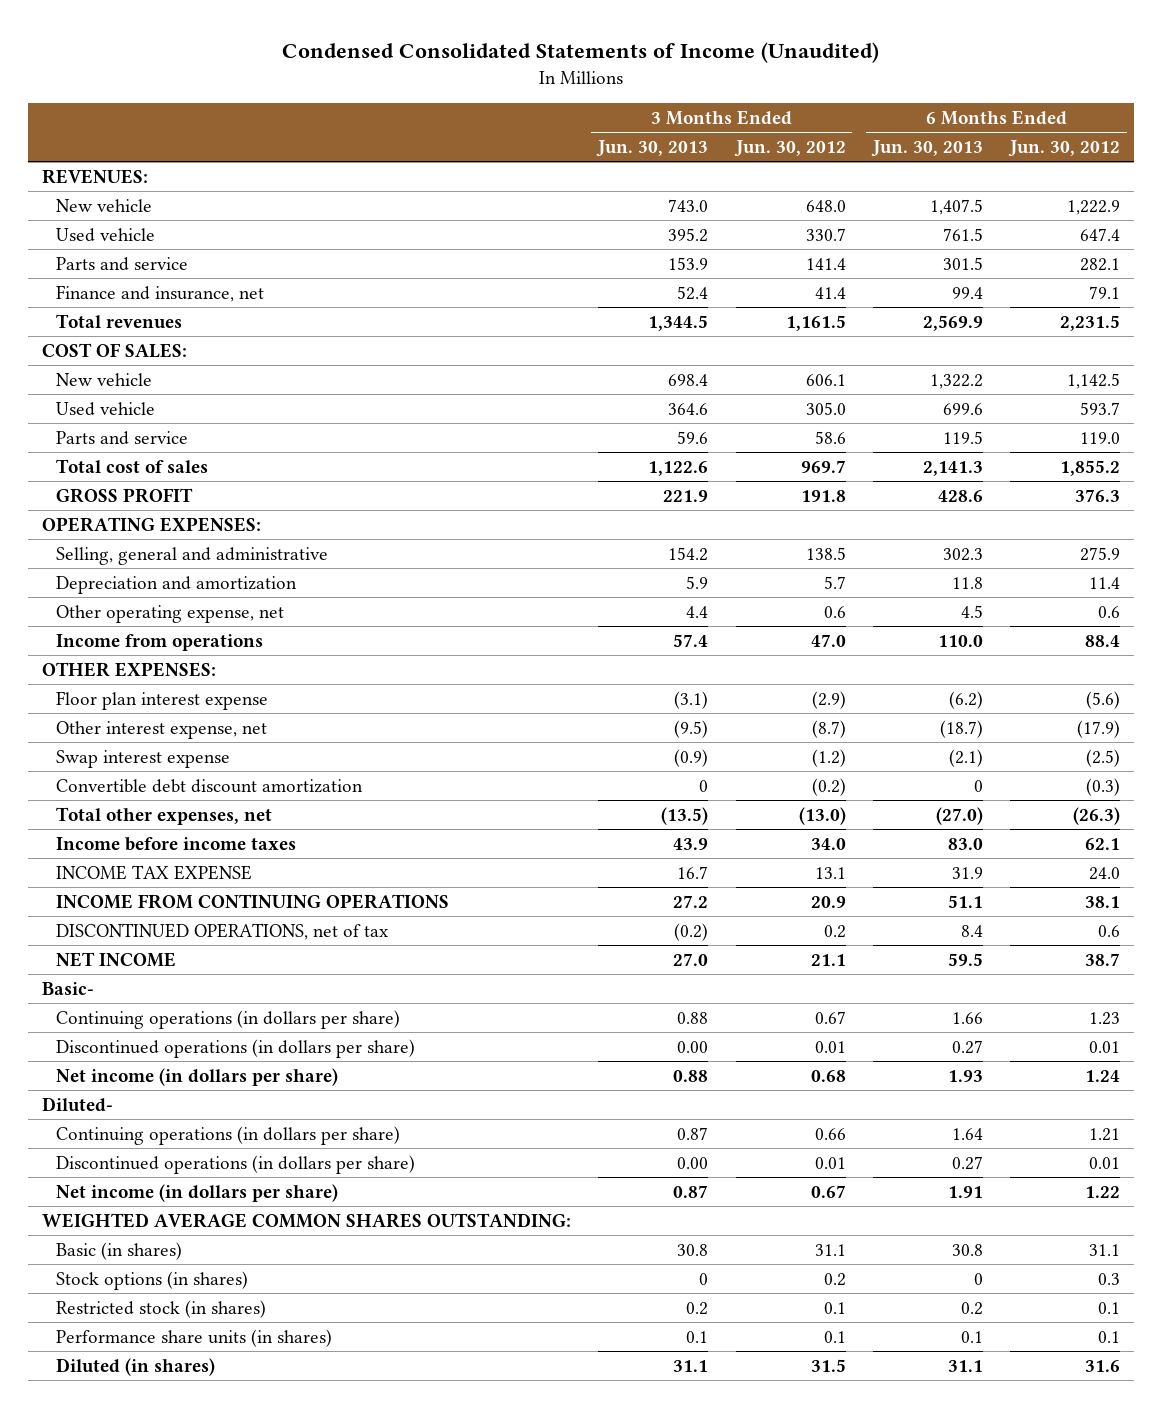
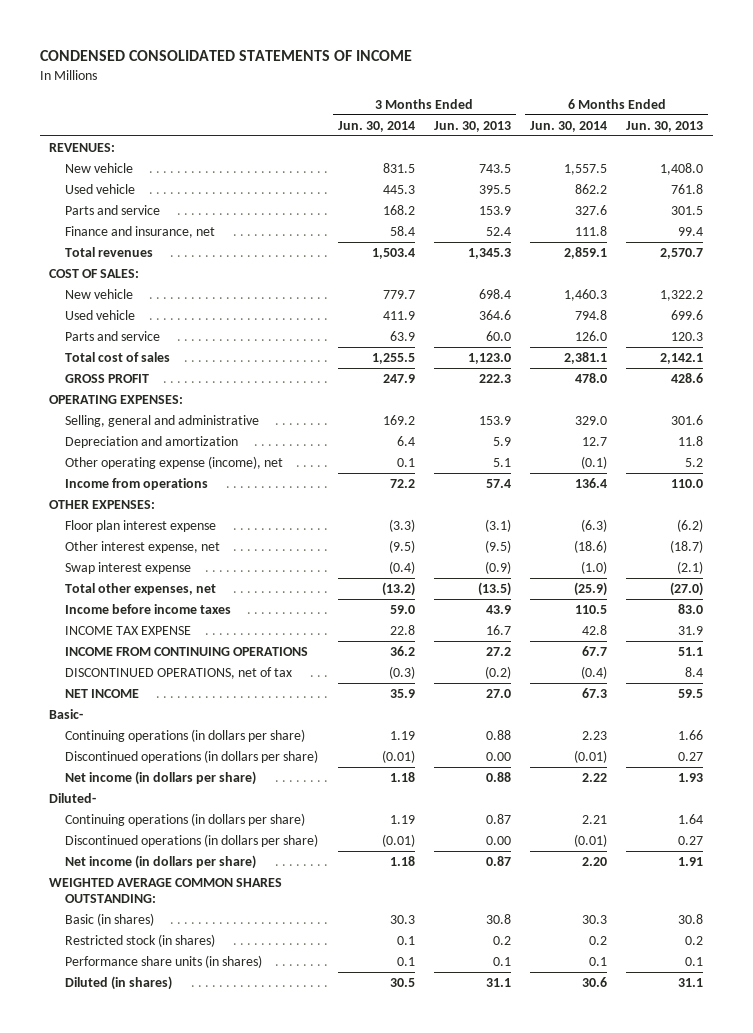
- Condensed Consolidated Statements of Income (Unaudited)
+ CONDENSED CONSOLIDATED STATEMENTS OF INCOME
- | 3 Months Ended Jun. 30, 2013 | 3 Months Ended Jun. 30, 2012 | 6 Months Ended Jun. 30, 2013 | 6 Months Ended Jun. 30, 2012
+ | 3 Months Ended Jun. 30, 2014 | 3 Months Ended Jun. 30, 2013 | 6 Months Ended Jun. 30, 2014 | 6 Months Ended Jun. 30, 2013
- New vehicle | 743.0 | 648.0 | 1,407.5 | 1,222.9
- Used vehicle | 395.2 | 330.7 | 761.5 | 647.4
+ New vehicle | 831.5 | 743.5 | 1,557.5 | 1,408.0
+ Used vehicle | 445.3 | 395.5 | 862.2 | 761.8
- Total revenues | 1,344.5 | 1,161.5 | 2,569.9 | 2,231.5
+ Total revenues | 1,503.4 | 1,345.3 | 2,859.1 | 2,570.7
- Parts and service | 59.6 | 58.6 | 119.5 | 119.0
- Total cost of sales | 1,122.6 | 969.7 | 2,141.3 | 1,855.2
- GROSS PROFIT | 221.9 | 191.8 | 428.6 | 376.3
+ Parts and service | 63.9 | 60.0 | 126.0 | 120.3
+ Total cost of sales | 1,255.5 | 1,123.0 | 2,381.1 | 2,142.1
+ GROSS PROFIT | 247.9 | 222.3 | 478.0 | 428.6
- Selling, general and administrative | 154.2 | 138.5 | 302.3 | 275.9
+ Selling, general and administrative | 169.2 | 153.9 | 329.0 | 301.6
- Other operating expense, net | 4.4 | 0.6 | 4.5 | 0.6
+ Other operating expense (income), net | 0.1 | 5.1 | (0.1) | 5.2
- Convertible debt discount amortization | 0 | (0.2) | 0 | (0.3)
- Stock options (in shares) | 0 | 0.2 | 0 | 0.3

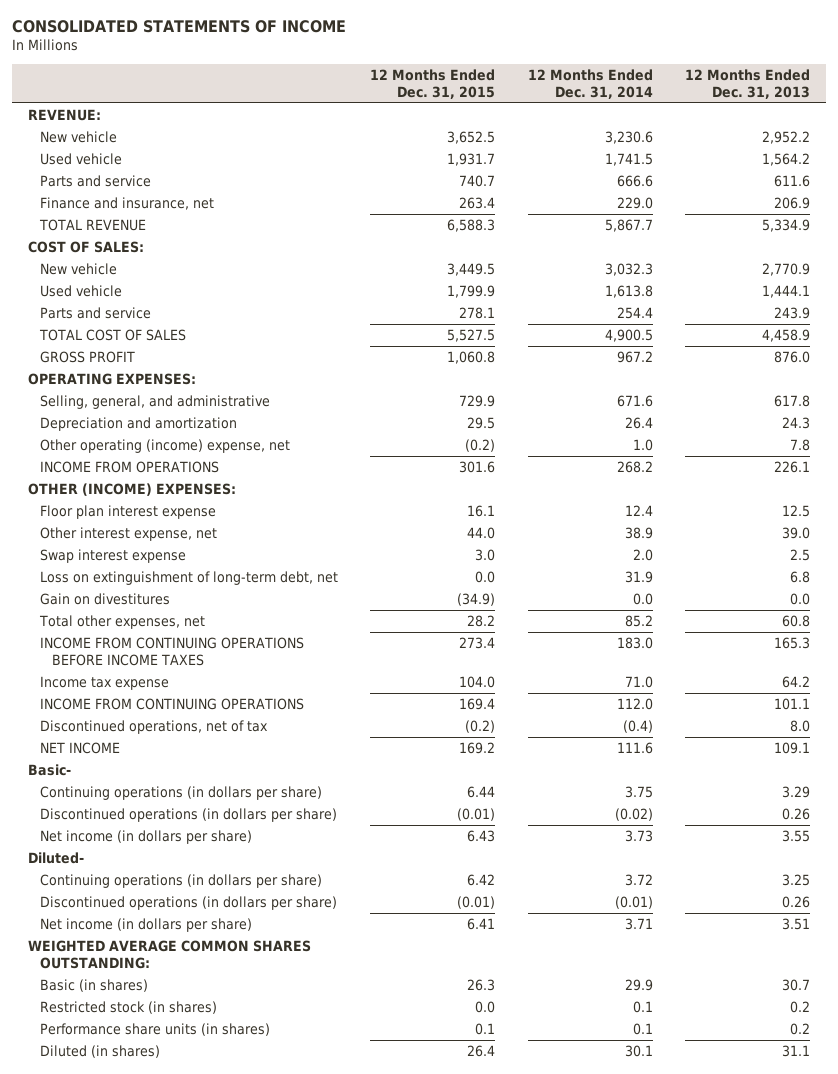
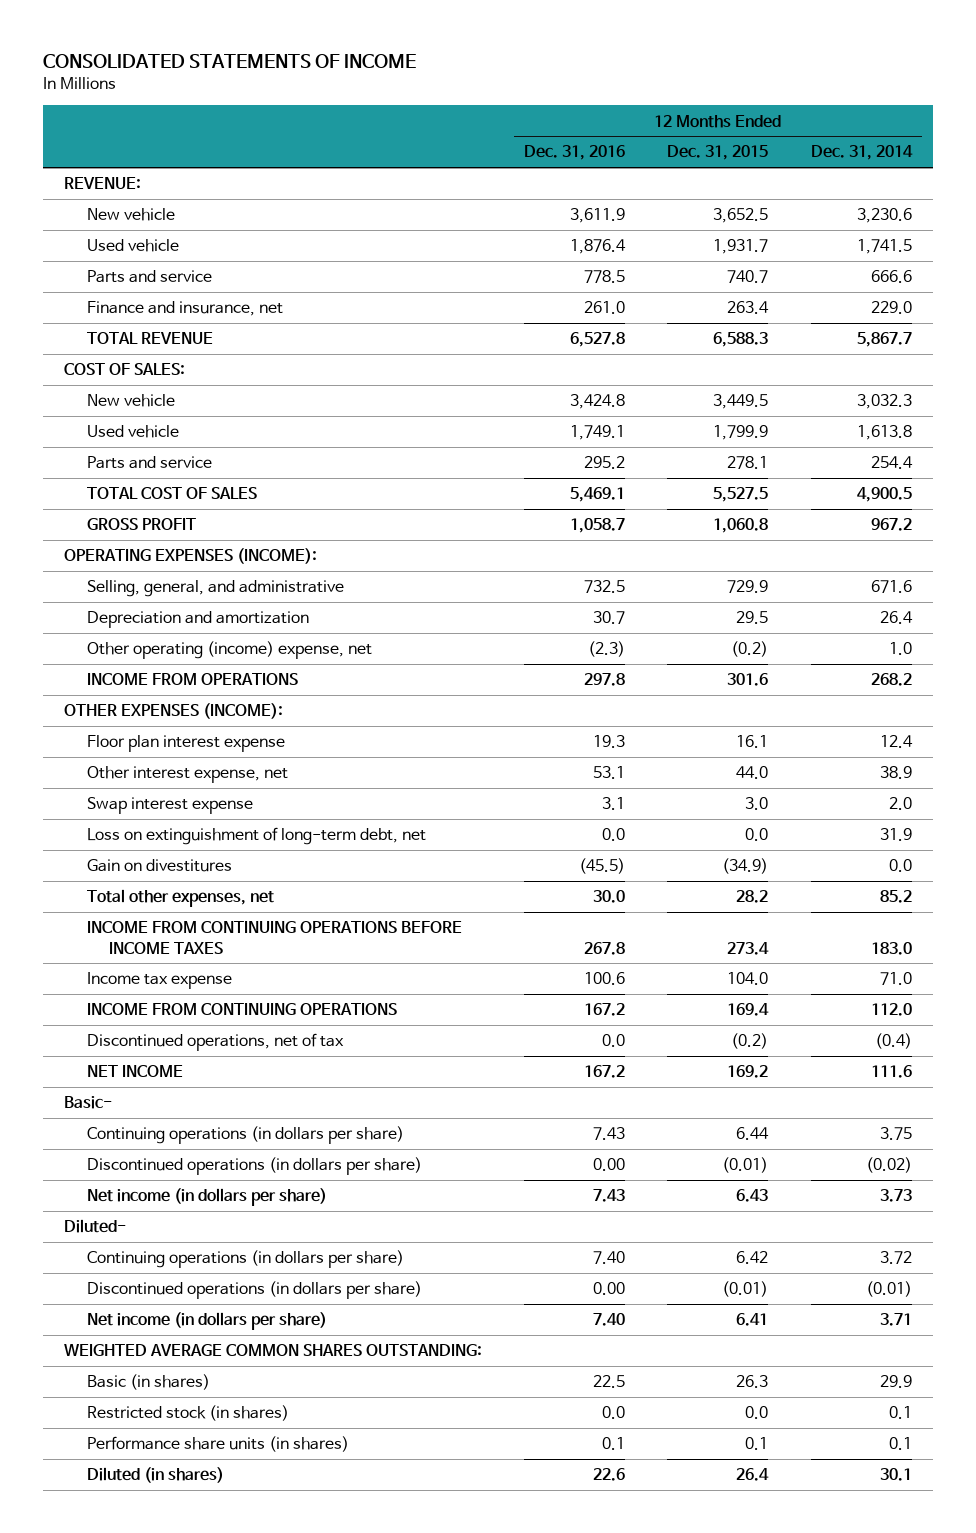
- | 12 Months Ended Dec. 31, 2015 | 12 Months Ended Dec. 31, 2014 | 12 Months Ended Dec. 31, 2013
+ | 12 Months Ended Dec. 31, 2016 | 12 Months Ended Dec. 31, 2015 | 12 Months Ended Dec. 31, 2014
- OPERATING EXPENSES:
+ OPERATING EXPENSES (INCOME):
- OTHER (INCOME) EXPENSES:
+ OTHER EXPENSES (INCOME):

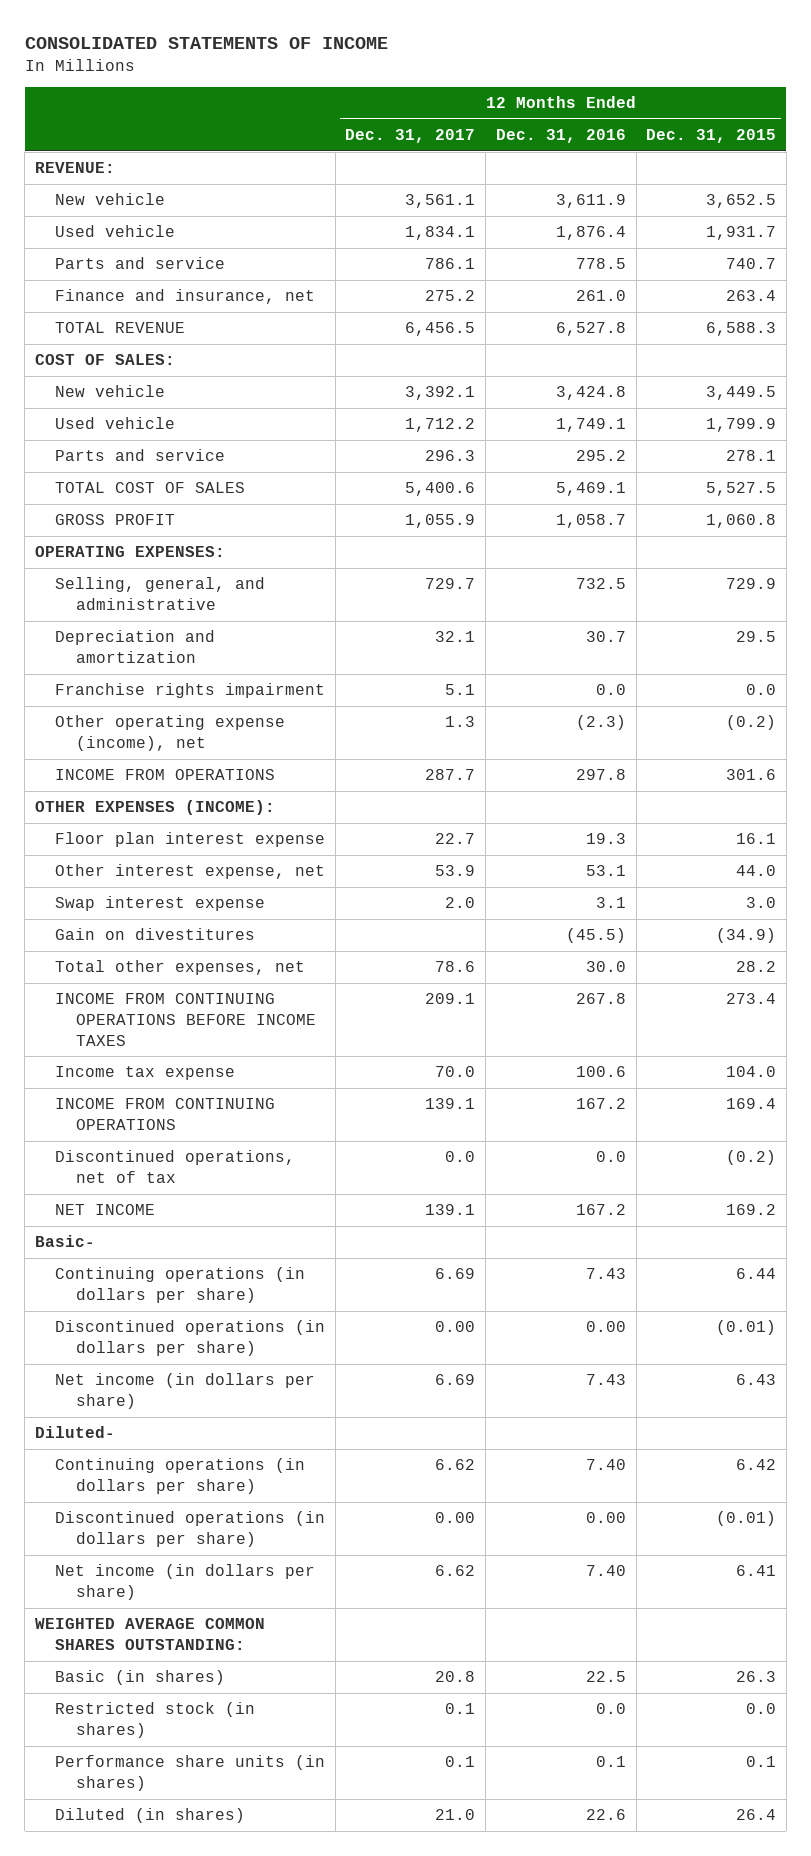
- | 12 Months Ended Dec. 31, 2016 | 12 Months Ended Dec. 31, 2015 | 12 Months Ended Dec. 31, 2014
+ | 12 Months Ended Dec. 31, 2017 | 12 Months Ended Dec. 31, 2016 | 12 Months Ended Dec. 31, 2015
- OPERATING EXPENSES (INCOME):
+ OPERATING EXPENSES:
- Other operating (income) expense, net | (2.3) | (0.2) | 1.0
+ Franchise rights impairment | 5.1 | 0.0 | 0.0
+ Other operating expense (income), net | 1.3 | (2.3) | (0.2)
- Loss on extinguishment of long-term debt, net | 0.0 | 0.0 | 31.9

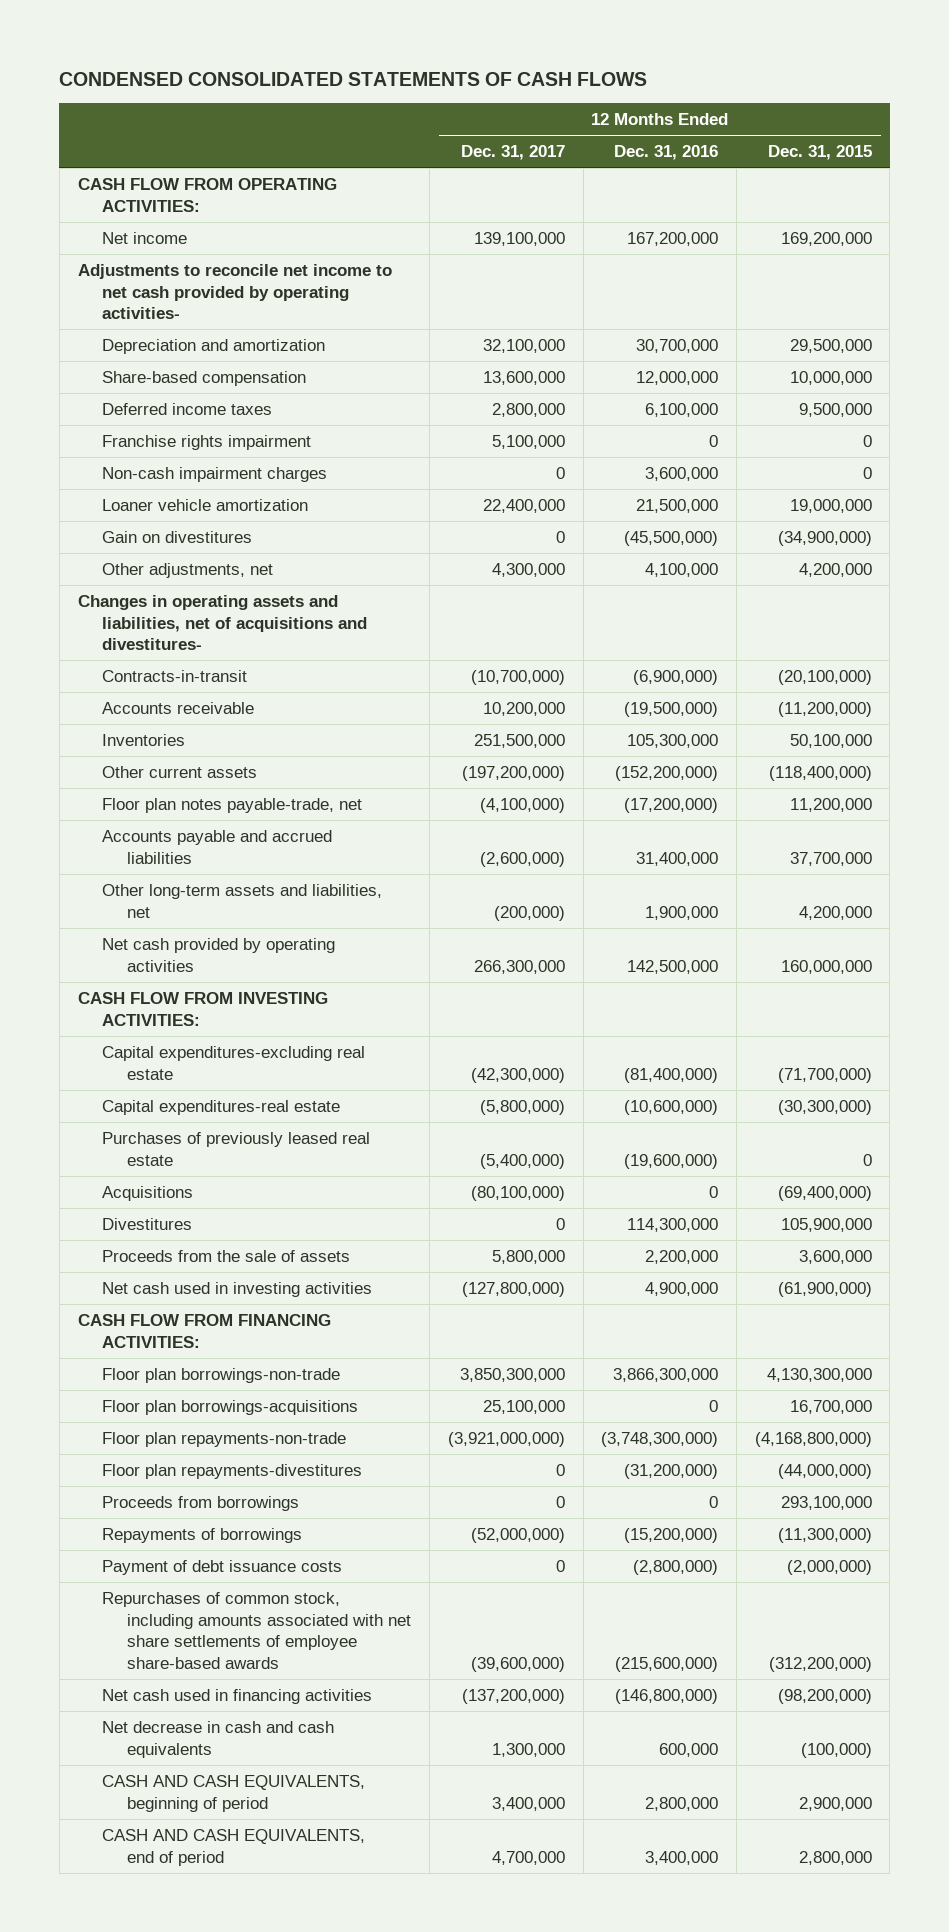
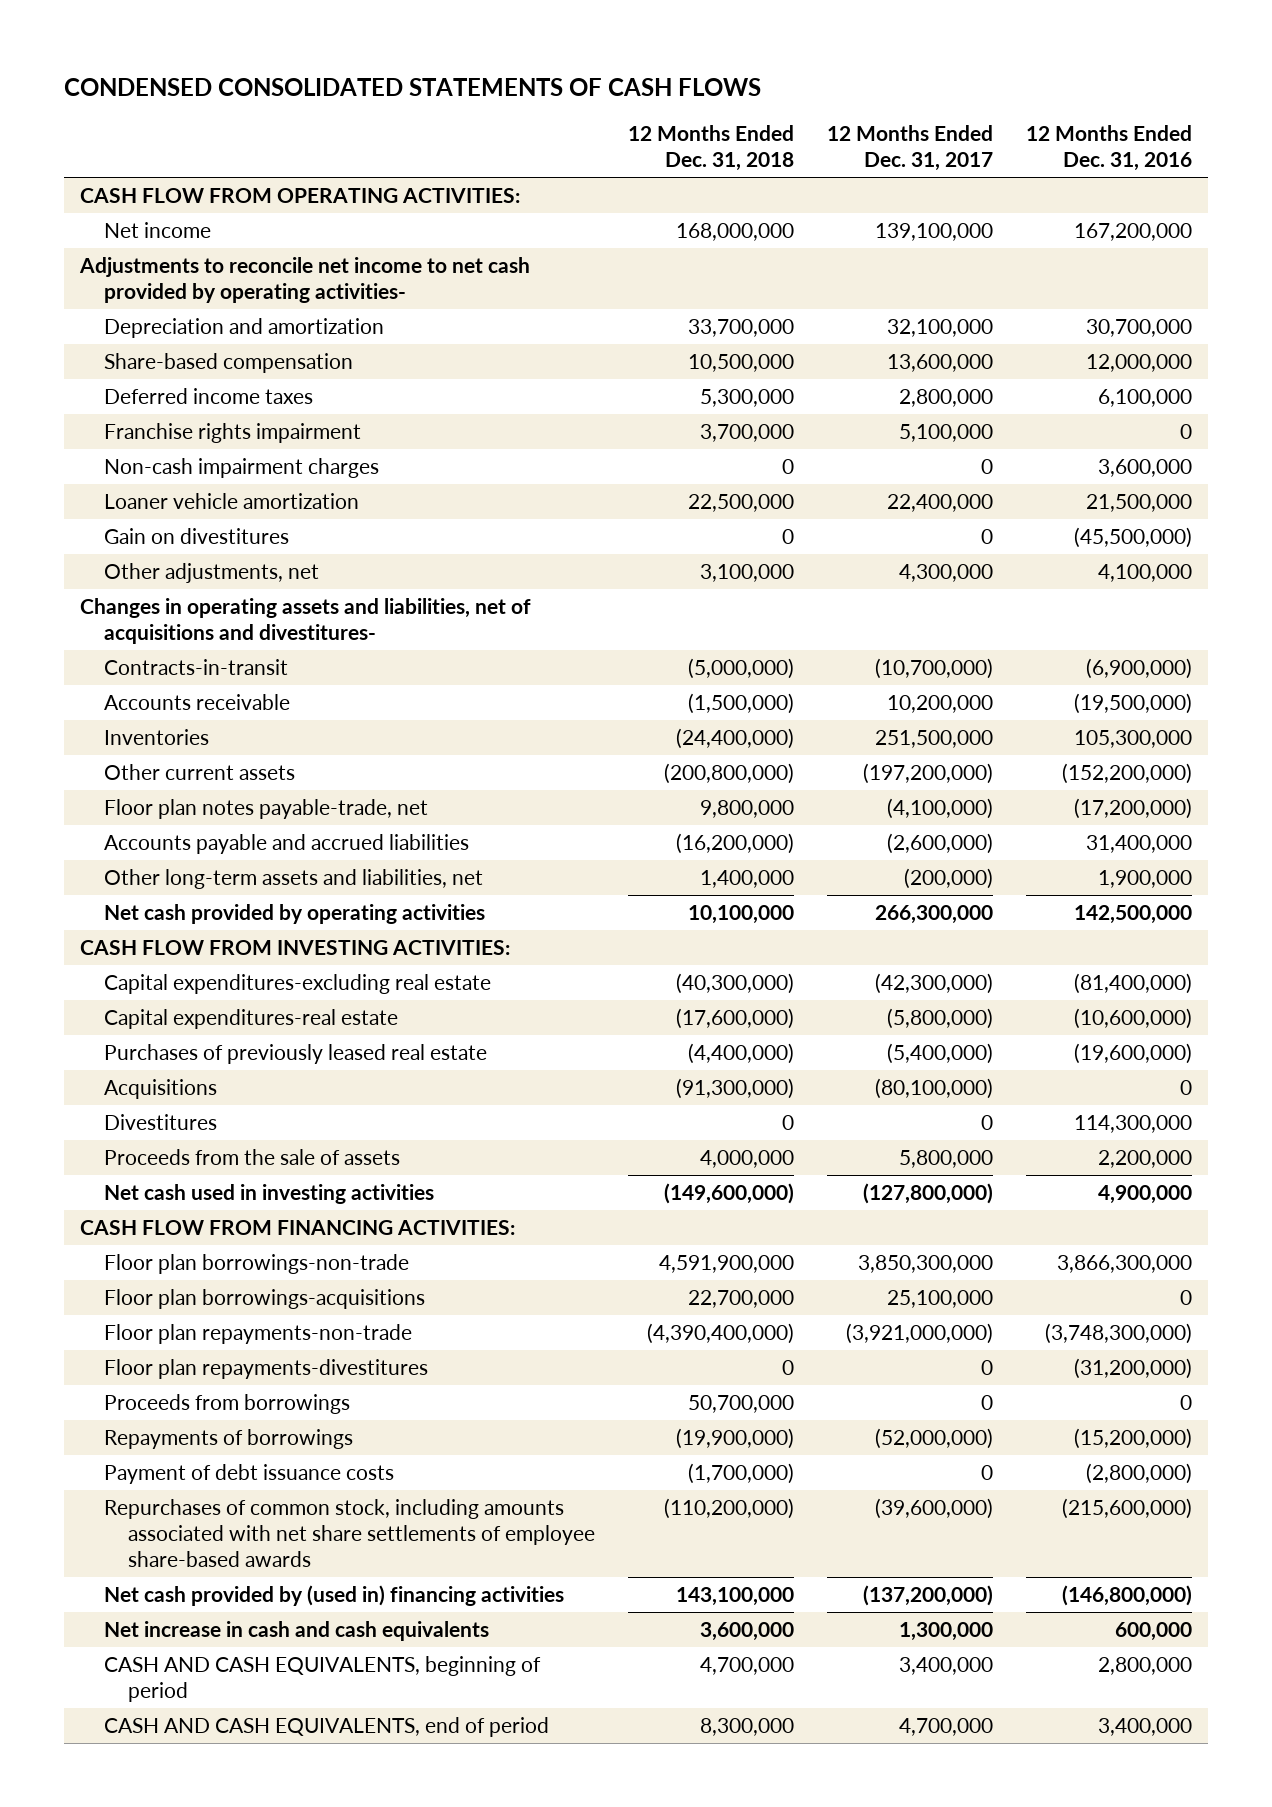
- | 12 Months Ended Dec. 31, 2017 | 12 Months Ended Dec. 31, 2016 | 12 Months Ended Dec. 31, 2015
+ | 12 Months Ended Dec. 31, 2018 | 12 Months Ended Dec. 31, 2017 | 12 Months Ended Dec. 31, 2016
- Net cash used in financing activities | (137,200,000) | (146,800,000) | (98,200,000)
- Net decrease in cash and cash equivalents | 1,300,000 | 600,000 | (100,000)
+ Net cash provided by (used in) financing activities | 143,100,000 | (137,200,000) | (146,800,000)
+ Net increase in cash and cash equivalents | 3,600,000 | 1,300,000 | 600,000

